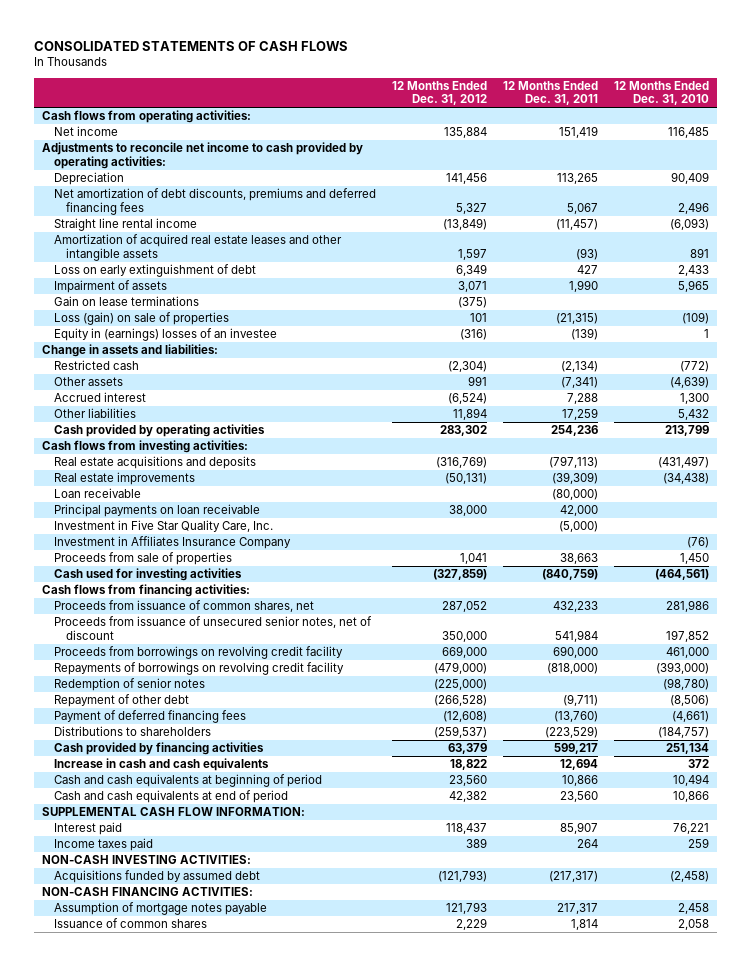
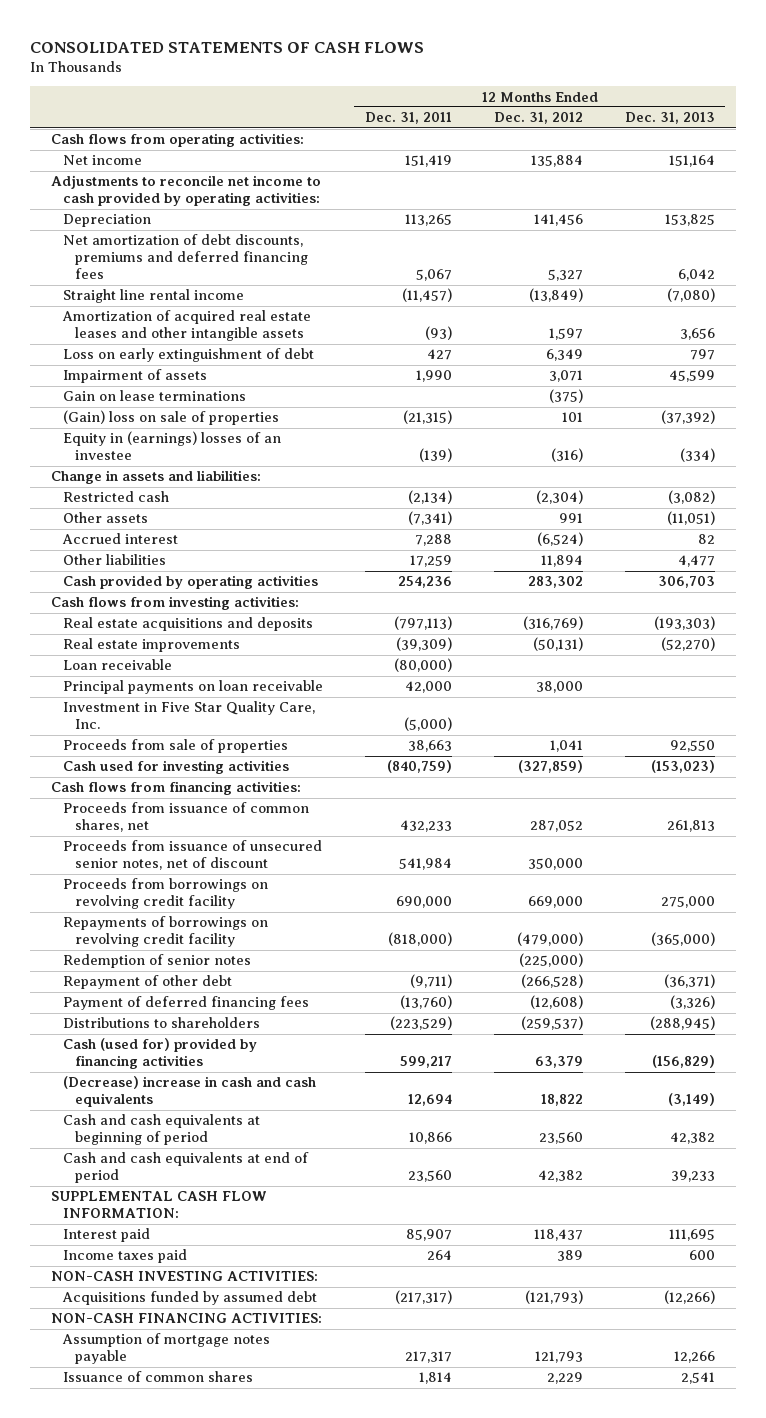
- | 12 Months Ended Dec. 31, 2012 | 12 Months Ended Dec. 31, 2011 | 12 Months Ended Dec. 31, 2010
+ | 12 Months Ended Dec. 31, 2011 | 12 Months Ended Dec. 31, 2012 | 12 Months Ended Dec. 31, 2013
- Loss (gain) on sale of properties | 101 | (21,315) | (109)
+ (Gain) loss on sale of properties | (21,315) | 101 | (37,392)
- Investment in Affiliates Insurance Company | | | (76)
- Cash provided by financing activities | 63,379 | 599,217 | 251,134
- Increase in cash and cash equivalents | 18,822 | 12,694 | 372
+ Cash (used for) provided by financing activities | 599,217 | 63,379 | (156,829)
+ (Decrease) increase in cash and cash equivalents | 12,694 | 18,822 | (3,149)

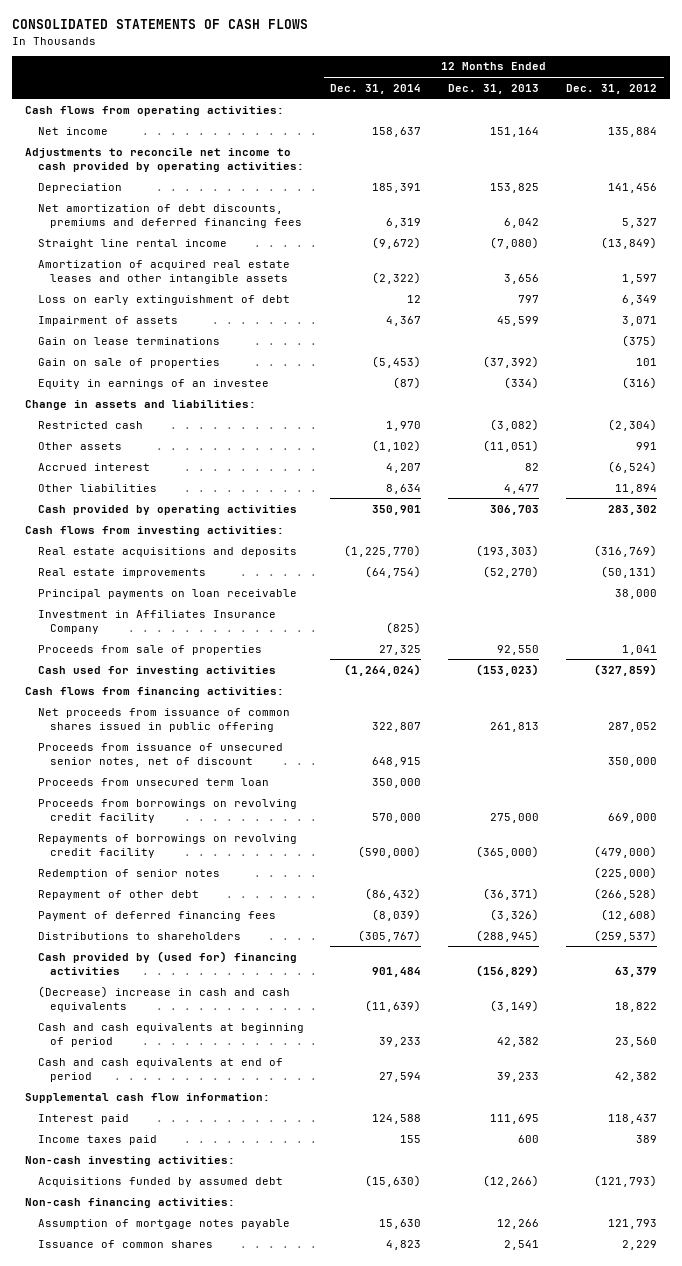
- | 12 Months Ended Dec. 31, 2011 | 12 Months Ended Dec. 31, 2012 | 12 Months Ended Dec. 31, 2013
+ | 12 Months Ended Dec. 31, 2014 | 12 Months Ended Dec. 31, 2013 | 12 Months Ended Dec. 31, 2012
- (Gain) loss on sale of properties | (21,315) | 101 | (37,392)
- Equity in (earnings) losses of an investee | (139) | (316) | (334)
+ Gain on sale of properties | (5,453) | (37,392) | 101
+ Equity in earnings of an investee | (87) | (334) | (316)
- Loan receivable | (80,000) | |
- Investment in Five Star Quality Care, Inc. | (5,000) | |
+ Investment in Affiliates Insurance Company | (825) | |
- Proceeds from issuance of common shares, net | 432,233 | 287,052 | 261,813
+ Net proceeds from issuance of common shares issued in public offering | 322,807 | 261,813 | 287,052
+ Proceeds from unsecured term loan | 350,000 | |
- Cash (used for) provided by financing activities | 599,217 | 63,379 | (156,829)
+ Cash provided by (used for) financing activities | 901,484 | (156,829) | 63,379
- SUPPLEMENTAL CASH FLOW INFORMATION:
+ Supplemental cash flow information:
- NON-CASH INVESTING ACTIVITIES:
+ Non-cash investing activities:
- NON-CASH FINANCING ACTIVITIES:
+ Non-cash financing activities:

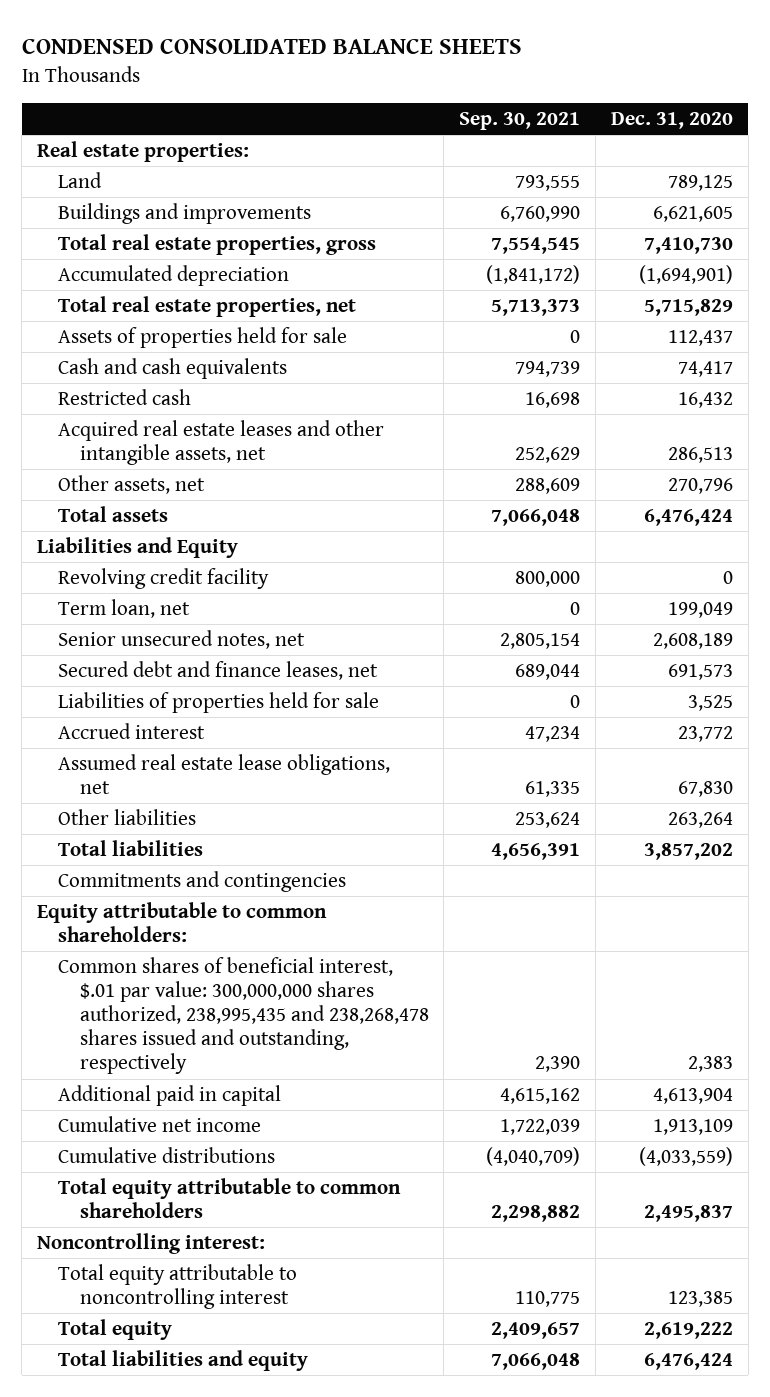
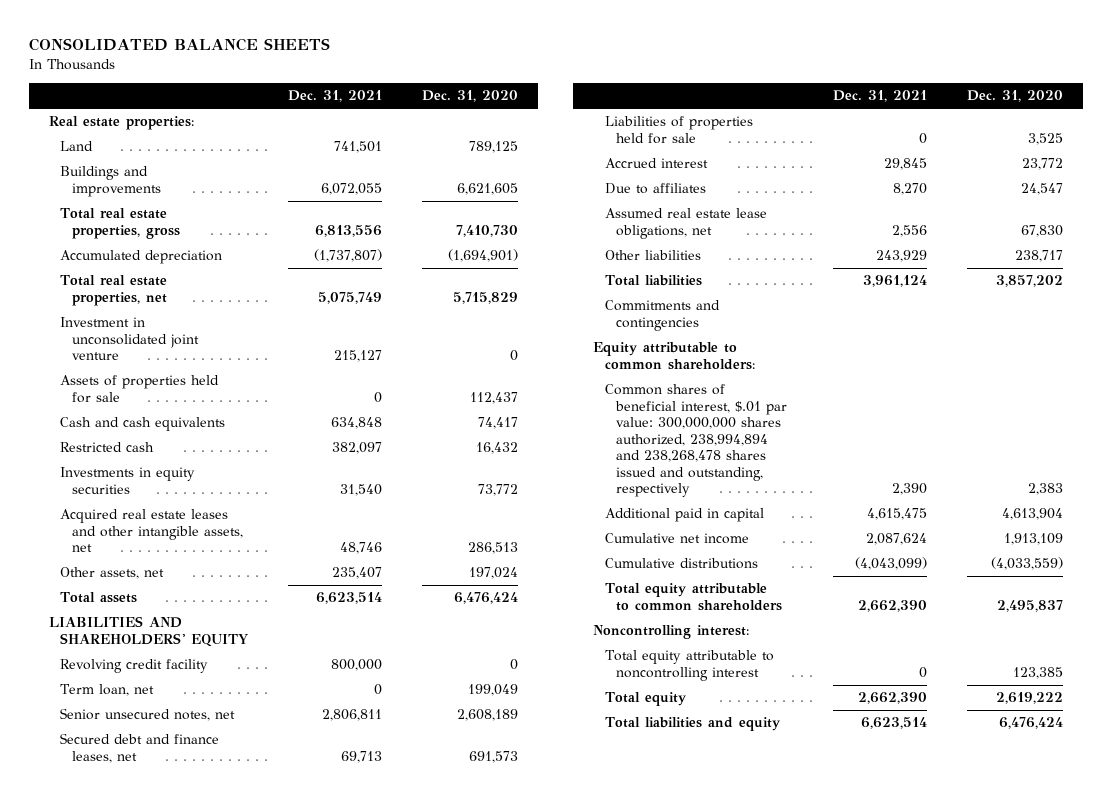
- CONDENSED CONSOLIDATED BALANCE SHEETS
+ CONSOLIDATED BALANCE SHEETS
- | Sep. 30, 2021 | Dec. 31, 2020
+ | Dec. 31, 2021 | Dec. 31, 2020
+ Investment in unconsolidated joint venture | 215,127 | 0
+ Investments in equity securities | 31,540 | 73,772
- Other assets, net | 288,609 | 270,796
+ Other assets, net | 235,407 | 197,024
- Liabilities and Equity
+ LIABILITIES AND SHAREHOLDERS' EQUITY
+ Due to affiliates | 8,270 | 24,547
- Other liabilities | 253,624 | 263,264
+ Other liabilities | 243,929 | 238,717
- Common shares of beneficial interest, $.01 par value: 300,000,000 shares authorized, 238,995,435 and 238,268,478 shares issued and outstanding, respectively | 2,390 | 2,383
+ Common shares of beneficial interest, $.01 par value: 300,000,000 shares authorized, 238,994,894 and 238,268,478 shares issued and outstanding, respectively | 2,390 | 2,383

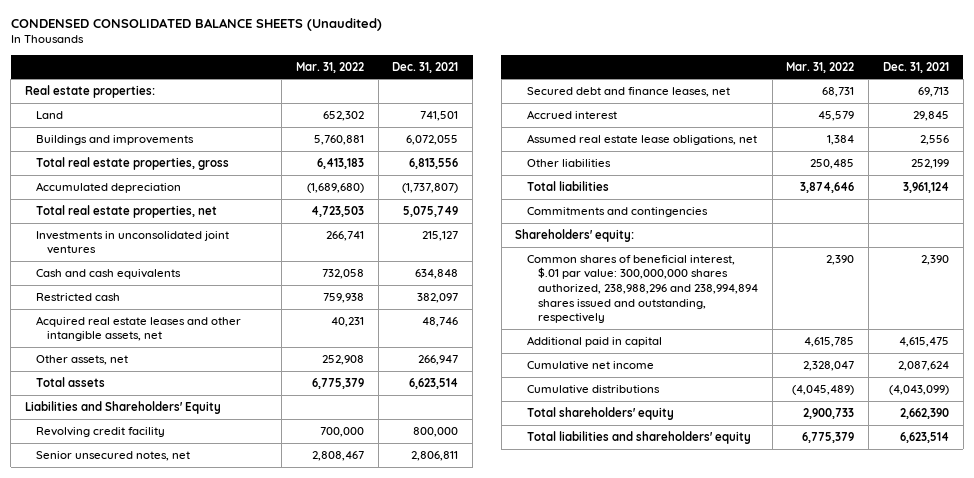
- CONSOLIDATED BALANCE SHEETS
+ CONDENSED CONSOLIDATED BALANCE SHEETS (Unaudited)
- | Dec. 31, 2021 | Dec. 31, 2020
+ | Mar. 31, 2022 | Dec. 31, 2021
- Investment in unconsolidated joint venture | 215,127 | 0
- Assets of properties held for sale | 0 | 112,437
+ Investments in unconsolidated joint ventures | 266,741 | 215,127
- Investments in equity securities | 31,540 | 73,772
- Other assets, net | 235,407 | 197,024
+ Other assets, net | 252,908 | 266,947
- LIABILITIES AND SHAREHOLDERS' EQUITY
+ Liabilities and Shareholders' Equity
- Term loan, net | 0 | 199,049
- Liabilities of properties held for sale | 0 | 3,525
- Due to affiliates | 8,270 | 24,547
- Other liabilities | 243,929 | 238,717
+ Other liabilities | 250,485 | 252,199
- Equity attributable to common shareholders:
- Common shares of beneficial interest, $.01 par value: 300,000,000 shares authorized, 238,994,894 and 238,268,478 shares issued and outstanding, respectively | 2,390 | 2,383
+ Shareholders' equity:
+ Common shares of beneficial interest, $.01 par value: 300,000,000 shares authorized, 238,988,296 and 238,994,894 shares issued and outstanding, respectively | 2,390 | 2,390
- Total equity attributable to common shareholders | 2,662,390 | 2,495,837
- Noncontrolling interest:
- Total equity attributable to noncontrolling interest | 0 | 123,385
- Total equity | 2,662,390 | 2,619,222
- Total liabilities and equity | 6,623,514 | 6,476,424
+ Total shareholders' equity | 2,900,733 | 2,662,390
+ Total liabilities and shareholders' equity | 6,775,379 | 6,623,514

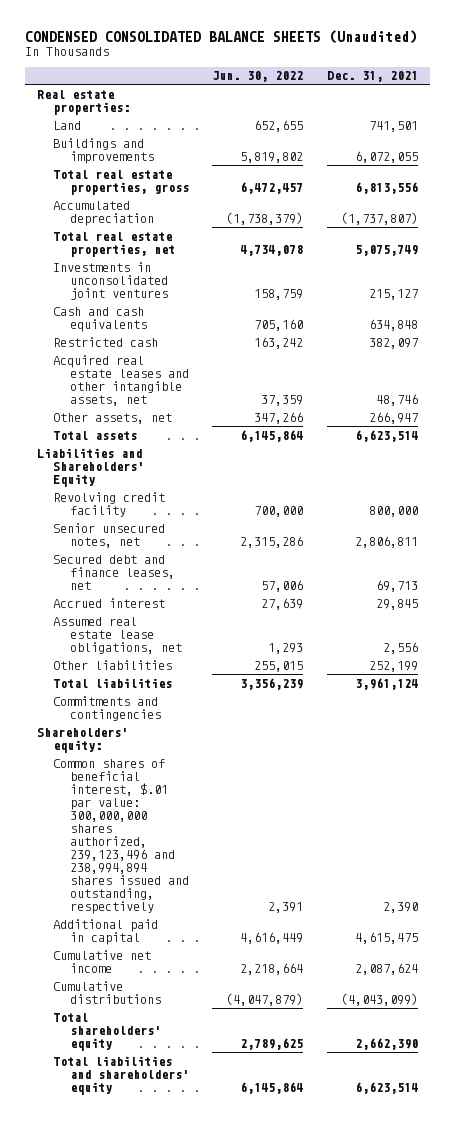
- | Mar. 31, 2022 | Dec. 31, 2021
+ | Jun. 30, 2022 | Dec. 31, 2021
- Common shares of beneficial interest, $.01 par value: 300,000,000 shares authorized, 238,988,296 and 238,994,894 shares issued and outstanding, respectively | 2,390 | 2,390
+ Common shares of beneficial interest, $.01 par value: 300,000,000 shares authorized, 239,123,496 and 238,994,894 shares issued and outstanding, respectively | 2,391 | 2,390

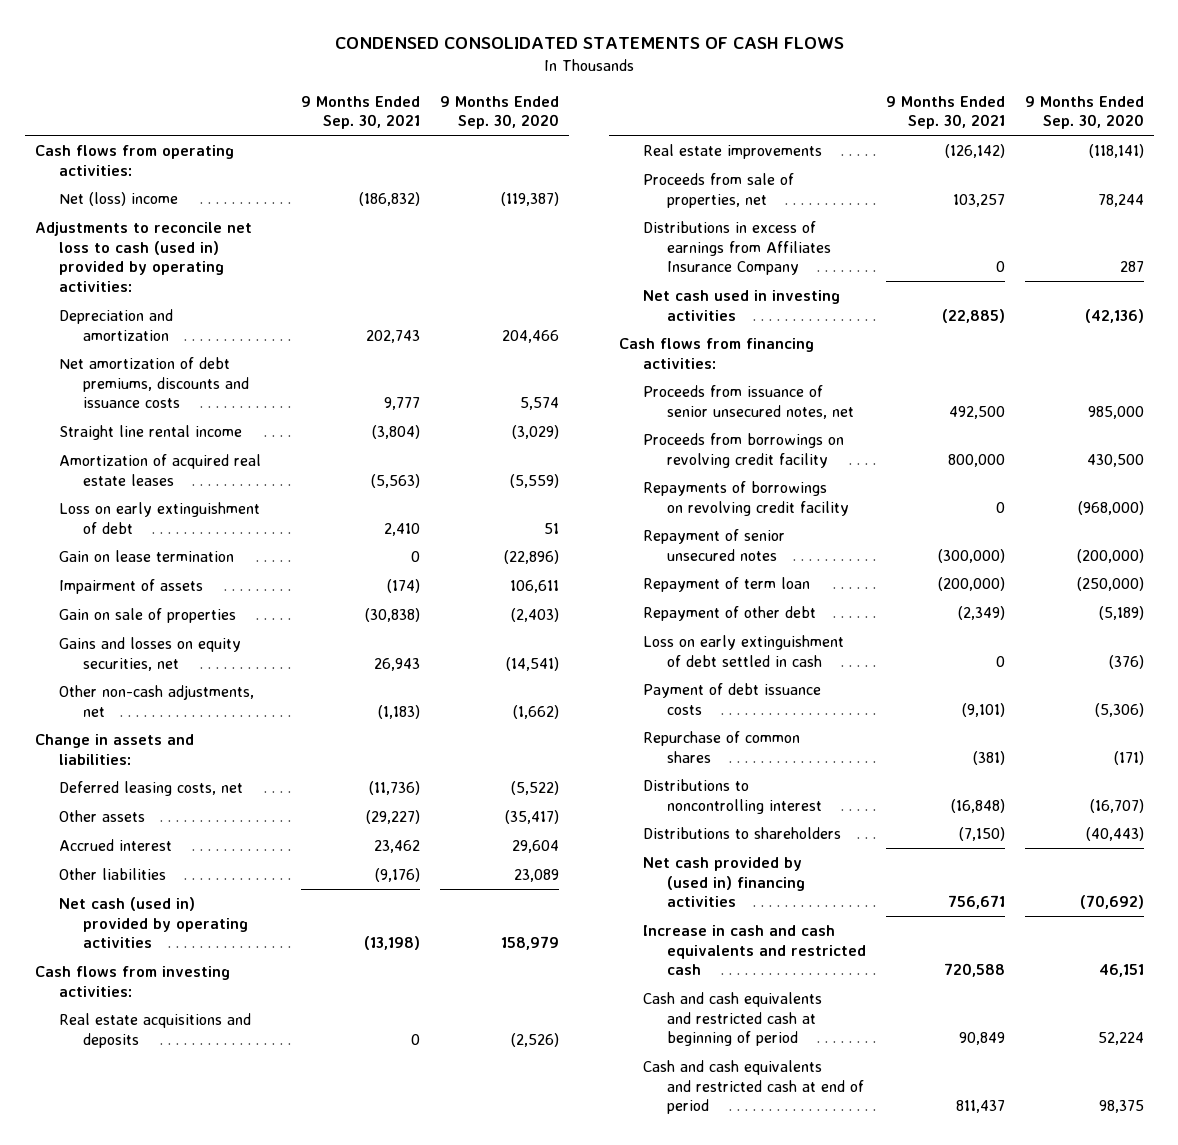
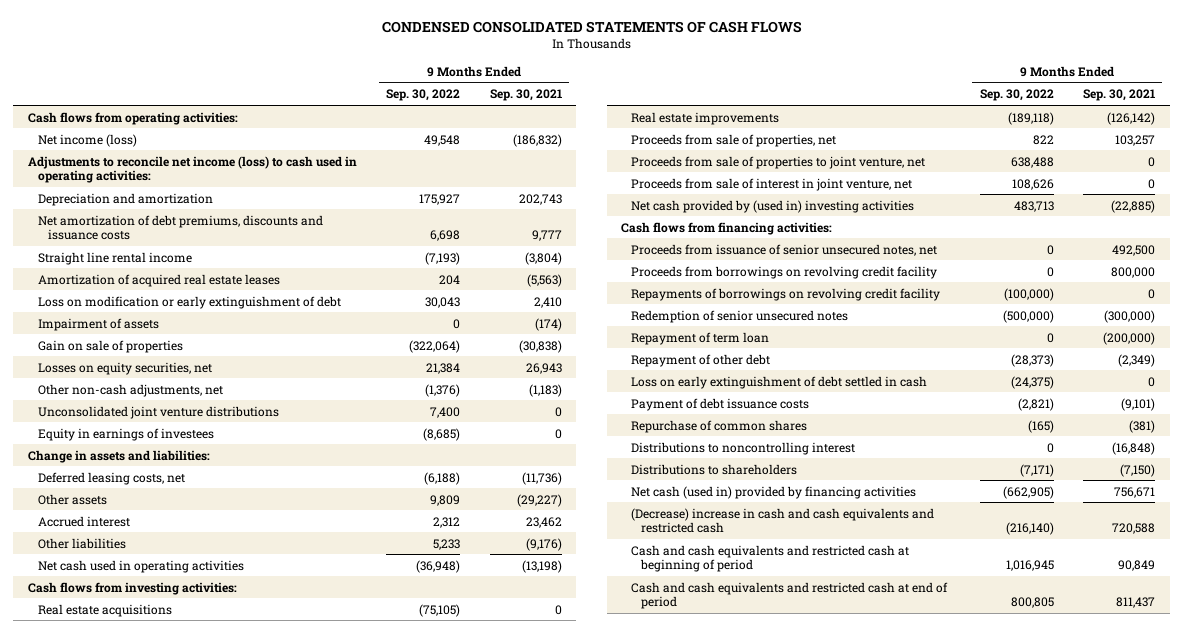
- | 9 Months Ended Sep. 30, 2021 | 9 Months Ended Sep. 30, 2020
+ | 9 Months Ended Sep. 30, 2022 | 9 Months Ended Sep. 30, 2021
- Net (loss) income | (186,832) | (119,387)
- Adjustments to reconcile net loss to cash (used in) provided by operating activities:
+ Net income (loss) | 49,548 | (186,832)
+ Adjustments to reconcile net income (loss) to cash used in operating activities:
- Loss on early extinguishment of debt | 2,410 | 51
- Gain on lease termination | 0 | (22,896)
+ Loss on modification or early extinguishment of debt | 30,043 | 2,410
- Gains and losses on equity securities, net | 26,943 | (14,541)
+ Losses on equity securities, net | 21,384 | 26,943
+ Unconsolidated joint venture distributions | 7,400 | 0
+ Equity in earnings of investees | (8,685) | 0
- Net cash (used in) provided by operating activities | (13,198) | 158,979
+ Net cash used in operating activities | (36,948) | (13,198)
- Real estate acquisitions and deposits | 0 | (2,526)
+ Real estate acquisitions | (75,105) | 0
- Distributions in excess of earnings from Affiliates Insurance Company | 0 | 287
- Net cash used in investing activities | (22,885) | (42,136)
+ Proceeds from sale of properties to joint venture, net | 638,488 | 0
+ Proceeds from sale of interest in joint venture, net | 108,626 | 0
+ Net cash provided by (used in) investing activities | 483,713 | (22,885)
- Repayment of senior unsecured notes | (300,000) | (200,000)
+ Redemption of senior unsecured notes | (500,000) | (300,000)
- Net cash provided by (used in) financing activities | 756,671 | (70,692)
- Increase in cash and cash equivalents and restricted cash | 720,588 | 46,151
+ Net cash (used in) provided by financing activities | (662,905) | 756,671
+ (Decrease) increase in cash and cash equivalents and restricted cash | (216,140) | 720,588

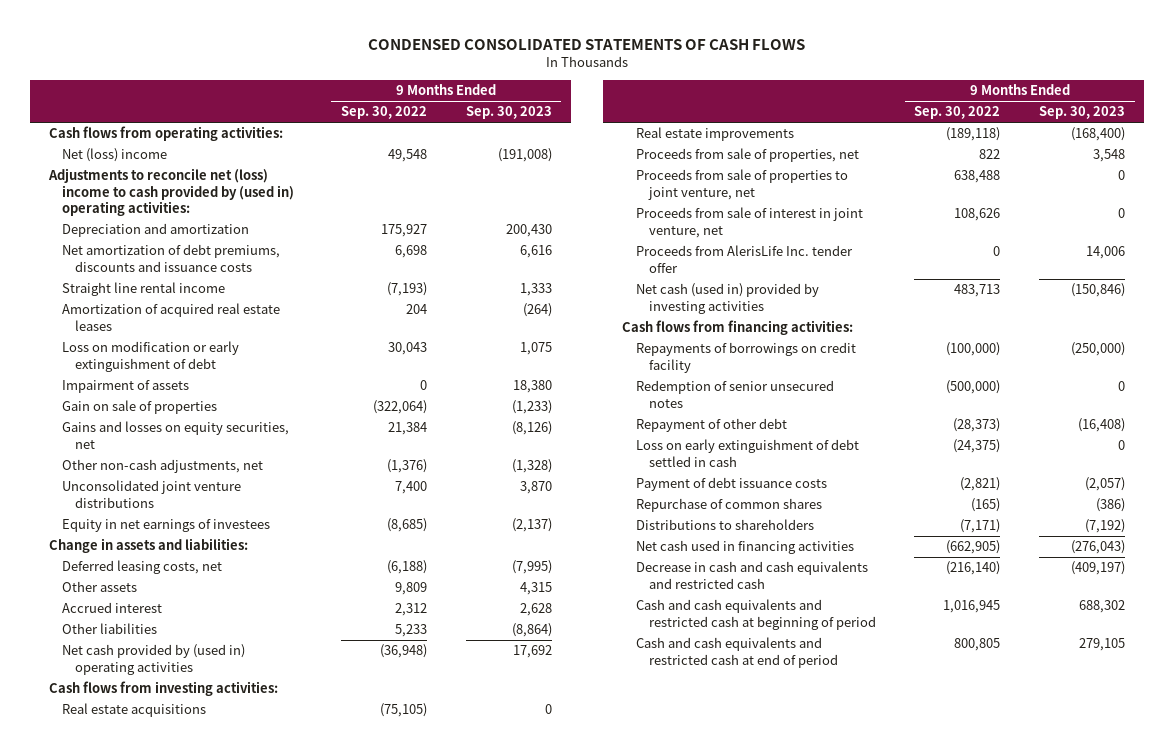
- | 9 Months Ended Sep. 30, 2022 | 9 Months Ended Sep. 30, 2021
+ | 9 Months Ended Sep. 30, 2022 | 9 Months Ended Sep. 30, 2023
- Net income (loss) | 49,548 | (186,832)
- Adjustments to reconcile net income (loss) to cash used in operating activities:
+ Net (loss) income | 49,548 | (191,008)
+ Adjustments to reconcile net (loss) income to cash provided by (used in) operating activities:
- Losses on equity securities, net | 21,384 | 26,943
+ Gains and losses on equity securities, net | 21,384 | (8,126)
- Equity in earnings of investees | (8,685) | 0
+ Equity in net earnings of investees | (8,685) | (2,137)
- Net cash used in operating activities | (36,948) | (13,198)
+ Net cash provided by (used in) operating activities | (36,948) | 17,692
- Net cash provided by (used in) investing activities | 483,713 | (22,885)
+ Proceeds from AlerisLife Inc. tender offer | 0 | 14,006
+ Net cash (used in) provided by investing activities | 483,713 | (150,846)
- Proceeds from issuance of senior unsecured notes, net | 0 | 492,500
- Proceeds from borrowings on revolving credit facility | 0 | 800,000
- Repayments of borrowings on revolving credit facility | (100,000) | 0
+ Repayments of borrowings on credit facility | (100,000) | (250,000)
- Repayment of term loan | 0 | (200,000)
- Distributions to noncontrolling interest | 0 | (16,848)
- Net cash (used in) provided by financing activities | (662,905) | 756,671
- (Decrease) increase in cash and cash equivalents and restricted cash | (216,140) | 720,588
+ Net cash used in financing activities | (662,905) | (276,043)
+ Decrease in cash and cash equivalents and restricted cash | (216,140) | (409,197)

